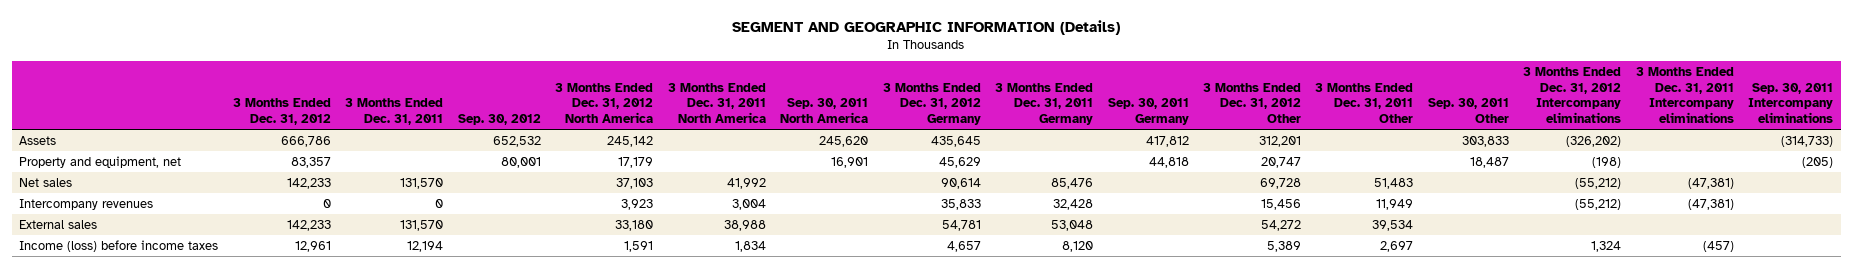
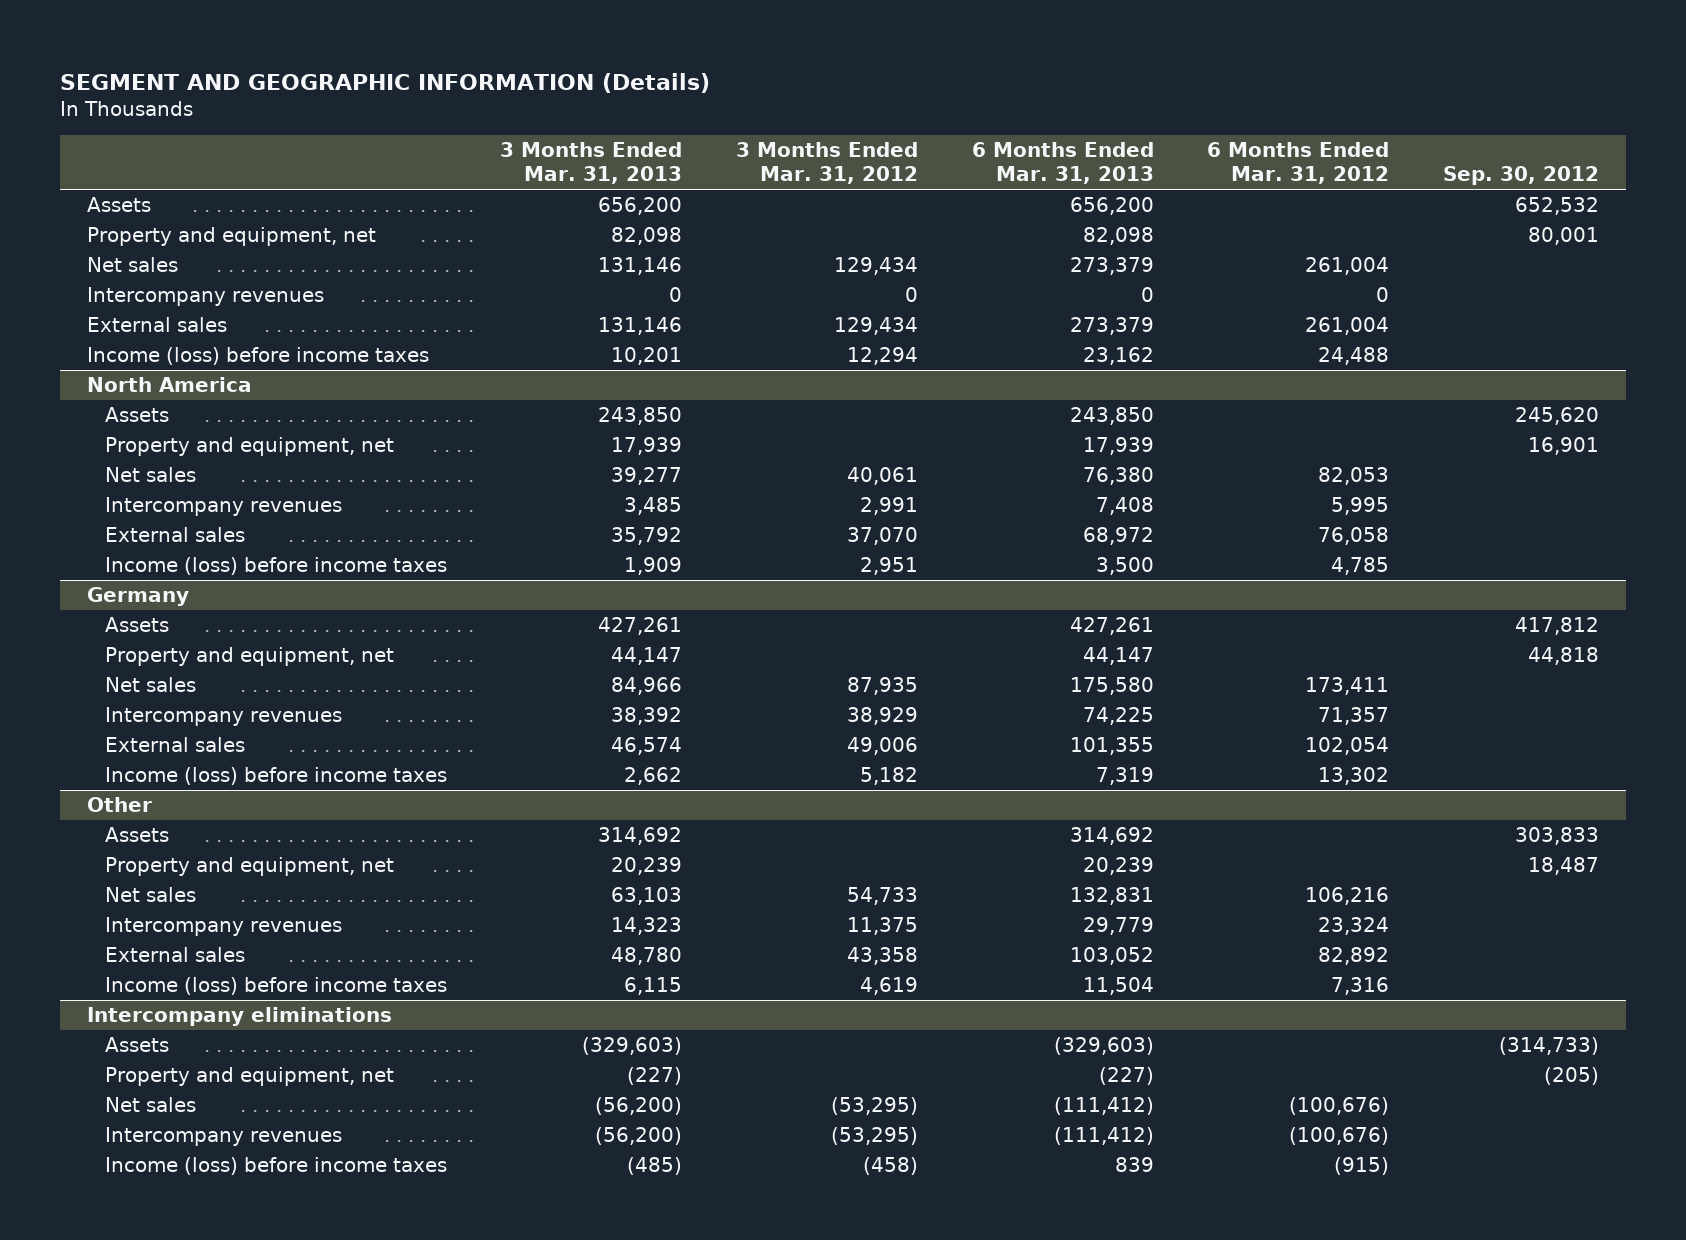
- | 3 Months Ended Dec. 31, 2012 | 3 Months Ended Dec. 31, 2011 | Sep. 30, 2012 | 3 Months Ended Dec. 31, 2012 North America | 3 Months Ended Dec. 31, 2011 North America | Sep. 30, 2011 North America | 3 Months Ended Dec. 31, 2012 Germany | 3 Months Ended Dec. 31, 2011 Germany | Sep. 30, 2011 Germany | 3 Months Ended Dec. 31, 2012 Other | 3 Months Ended Dec. 31, 2011 Other | Sep. 30, 2011 Other | 3 Months Ended Dec. 31, 2012 Intercompany eliminations | 3 Months Ended Dec. 31, 2011 Intercompany eliminations | Sep. 30, 2011 Intercompany eliminations
+ | 3 Months Ended Mar. 31, 2013 | 3 Months Ended Mar. 31, 2012 | 6 Months Ended Mar. 31, 2013 | 6 Months Ended Mar. 31, 2012 | Sep. 30, 2012
+ North America
+ Assets | 243,850 | | 243,850 | | 245,620
+ Property and equipment, net | 17,939 | | 17,939 | | 16,901
+ Net sales | 39,277 | 40,061 | 76,380 | 82,053 |
+ Intercompany revenues | 3,485 | 2,991 | 7,408 | 5,995 |
+ External sales | 35,792 | 37,070 | 68,972 | 76,058 |
+ Income (loss) before income taxes | 1,909 | 2,951 | 3,500 | 4,785 |
+ Germany
+ Assets | 427,261 | | 427,261 | | 417,812
+ Property and equipment, net | 44,147 | | 44,147 | | 44,818
+ Net sales | 84,966 | 87,935 | 175,580 | 173,411 |
+ Intercompany revenues | 38,392 | 38,929 | 74,225 | 71,357 |
+ External sales | 46,574 | 49,006 | 101,355 | 102,054 |
+ Income (loss) before income taxes | 2,662 | 5,182 | 7,319 | 13,302 |
+ Other
+ Assets | 314,692 | | 314,692 | | 303,833
+ Property and equipment, net | 20,239 | | 20,239 | | 18,487
+ Net sales | 63,103 | 54,733 | 132,831 | 106,216 |
+ Intercompany revenues | 14,323 | 11,375 | 29,779 | 23,324 |
+ External sales | 48,780 | 43,358 | 103,052 | 82,892 |
+ Income (loss) before income taxes | 6,115 | 4,619 | 11,504 | 7,316 |
+ Intercompany eliminations
+ Assets | (329,603) | | (329,603) | | (314,733)
+ Property and equipment, net | (227) | | (227) | | (205)
+ Net sales | (56,200) | (53,295) | (111,412) | (100,676) |
+ Intercompany revenues | (56,200) | (53,295) | (111,412) | (100,676) |
+ Income (loss) before income taxes | (485) | (458) | 839 | (915) |

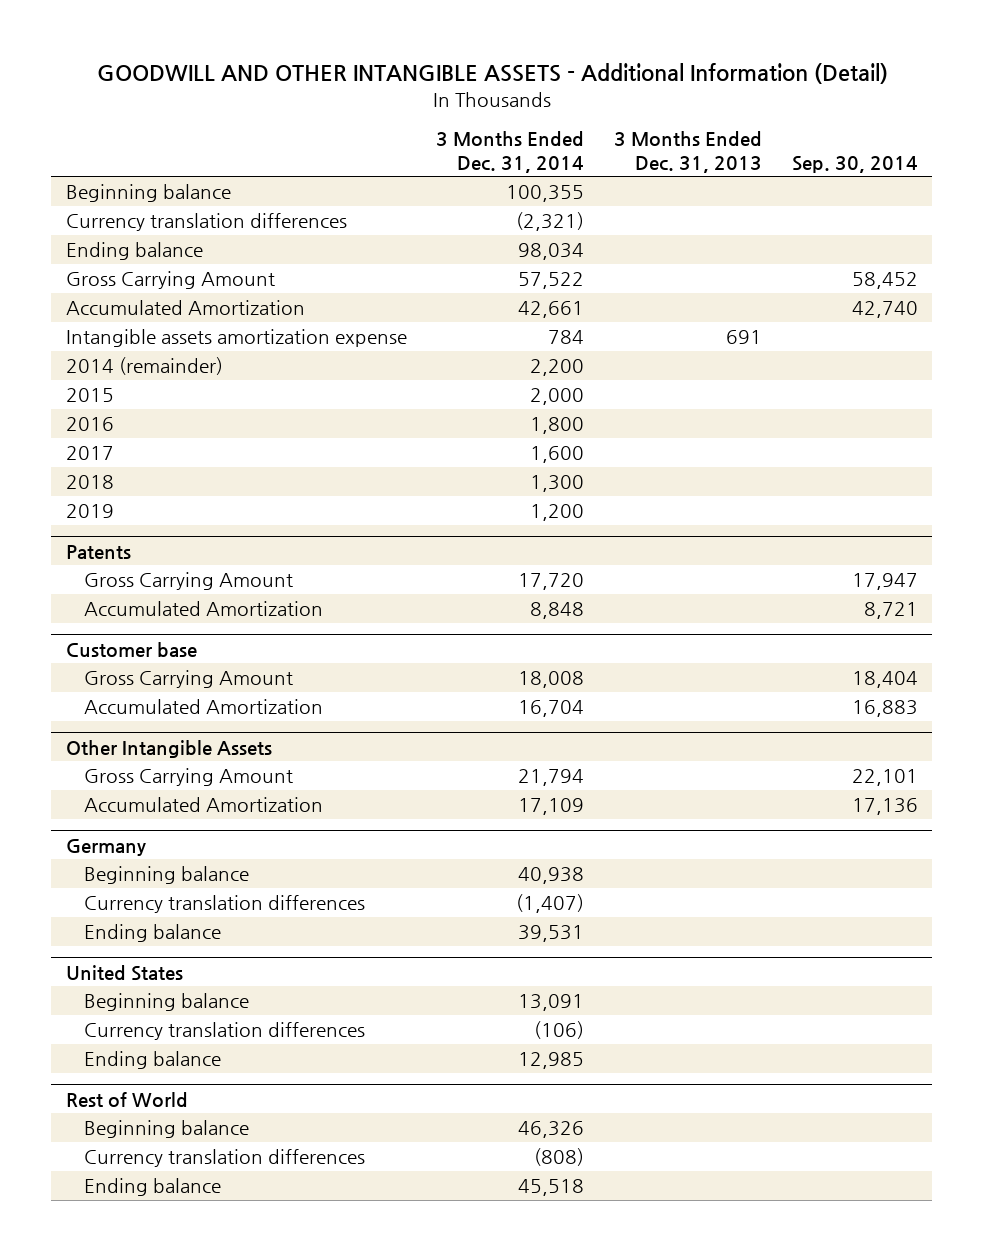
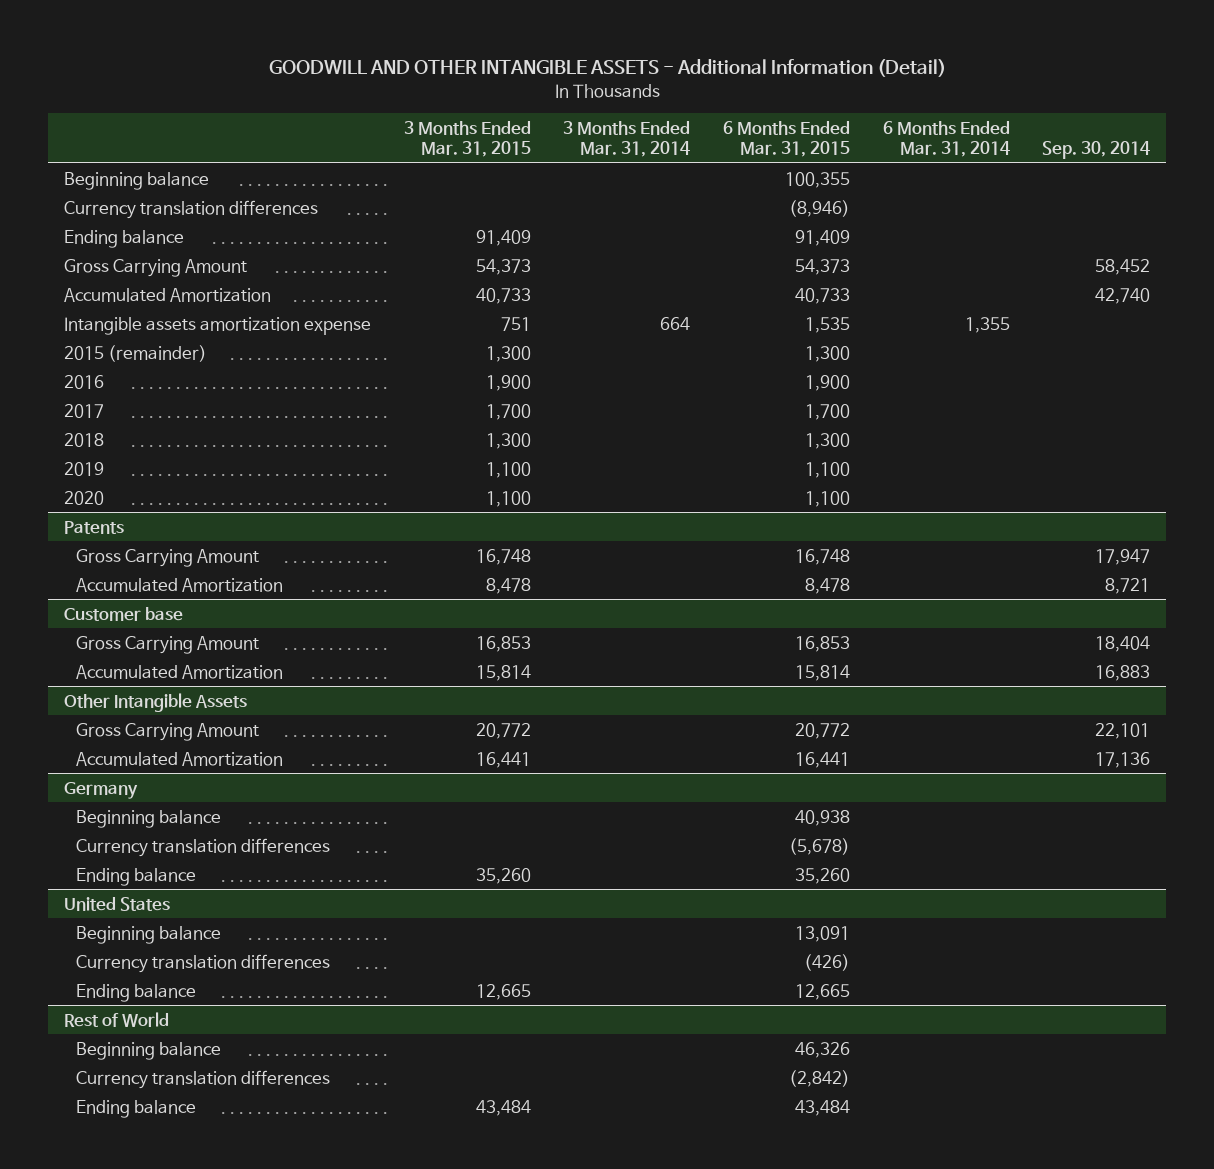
- | 3 Months Ended Dec. 31, 2014 | 3 Months Ended Dec. 31, 2013 | Sep. 30, 2014
+ | 3 Months Ended Mar. 31, 2015 | 3 Months Ended Mar. 31, 2014 | 6 Months Ended Mar. 31, 2015 | 6 Months Ended Mar. 31, 2014 | Sep. 30, 2014
- 2014 (remainder) | 2,200 | |
- 2015 | 2,000 | |
+ 2015 (remainder) | 1,300 | | 1,300 | |
+ 2020 | 1,100 | | 1,100 | |

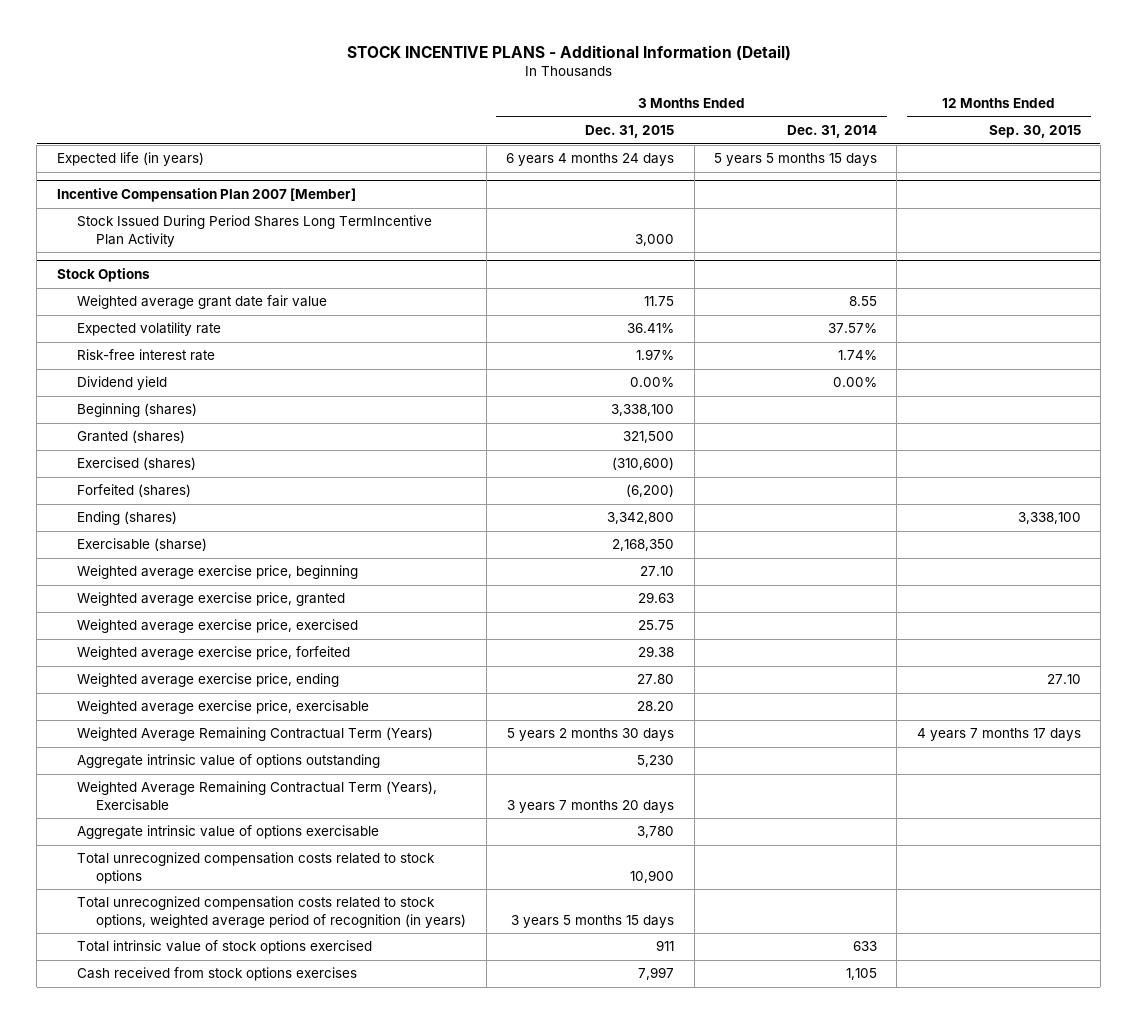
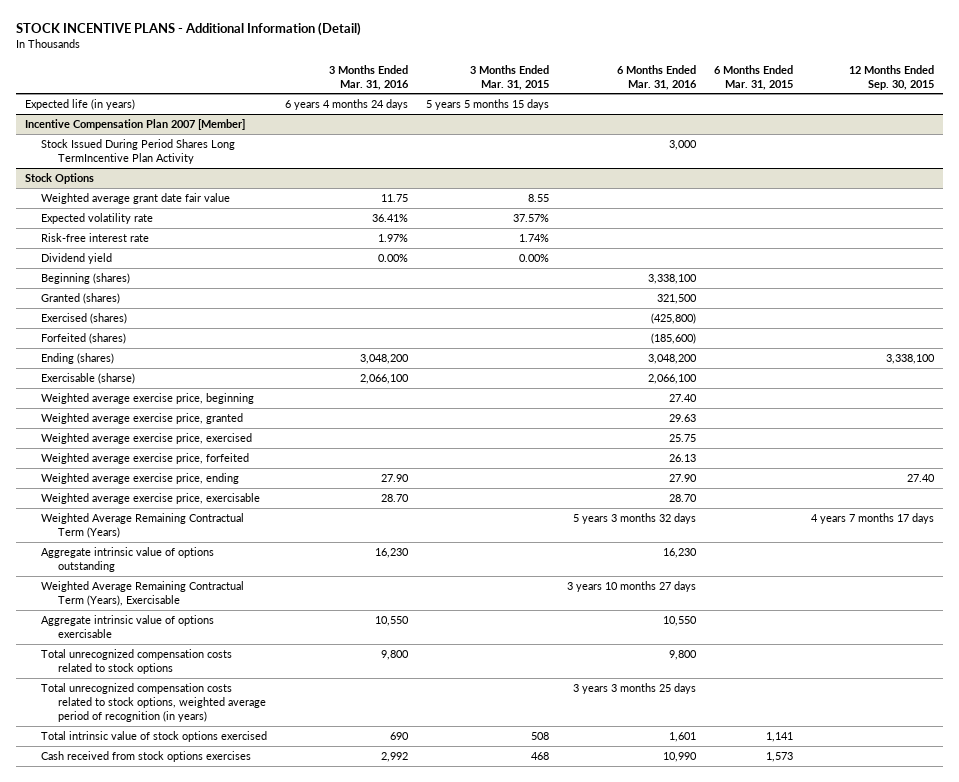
- | 3 Months Ended Dec. 31, 2015 | 3 Months Ended Dec. 31, 2014 | 12 Months Ended Sep. 30, 2015
+ | 3 Months Ended Mar. 31, 2016 | 3 Months Ended Mar. 31, 2015 | 6 Months Ended Mar. 31, 2016 | 6 Months Ended Mar. 31, 2015 | 12 Months Ended Sep. 30, 2015
@ Stock Options
- Weighted average exercise price, ending | 27.80 | | 27.10
+ Weighted average exercise price, ending | 27.90 | | 27.90 | | 27.40

